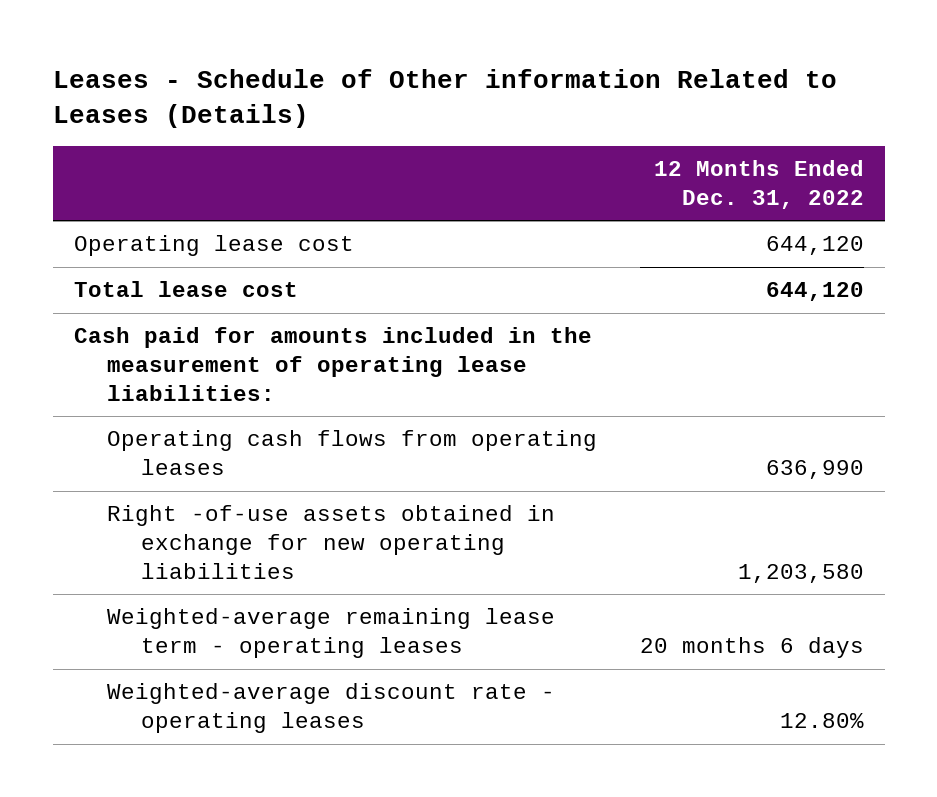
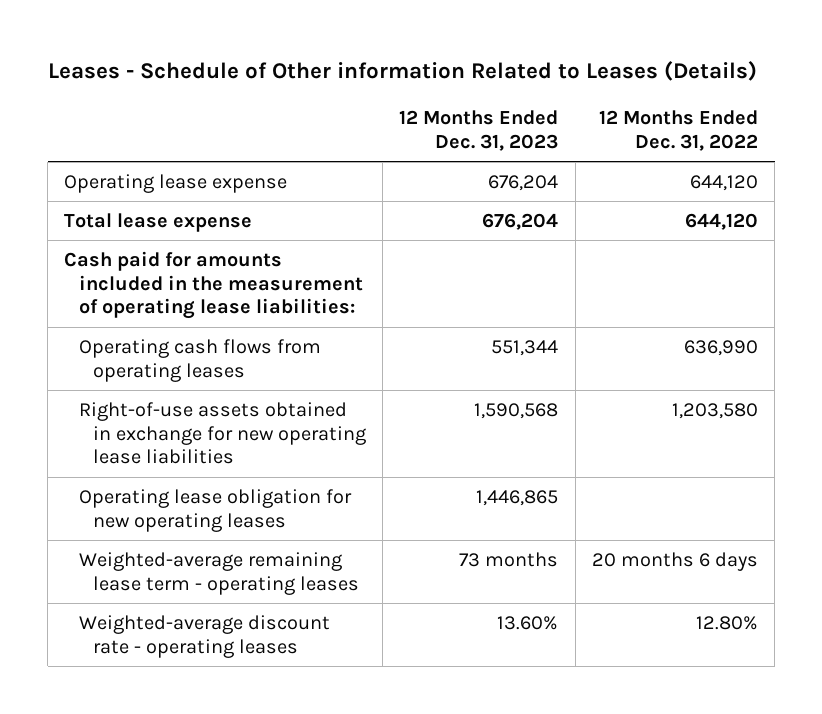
- | 12 Months Ended Dec. 31, 2022
+ | 12 Months Ended Dec. 31, 2023 | 12 Months Ended Dec. 31, 2022
- Operating lease cost | 644,120
- Total lease cost | 644,120
+ Operating lease expense | 676,204 | 644,120
+ Total lease expense | 676,204 | 644,120
- Right -of-use assets obtained in exchange for new operating liabilities | 1,203,580
+ Right-of-use assets obtained in exchange for new operating lease liabilities | 1,590,568 | 1,203,580
+ Operating lease obligation for new operating leases | 1,446,865 |

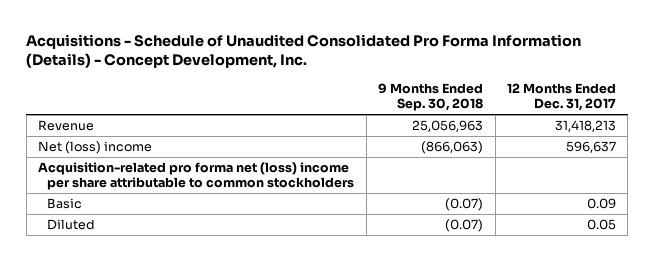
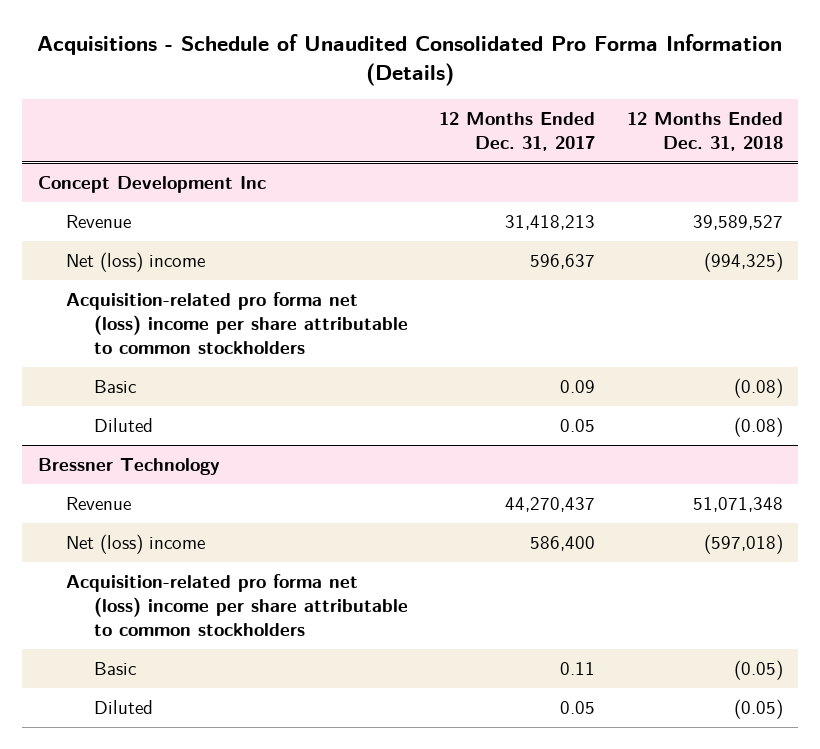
- Acquisitions - Schedule of Unaudited Consolidated Pro Forma Information (Details) - Concept Development, Inc.
+ Acquisitions - Schedule of Unaudited Consolidated Pro Forma Information (Details)
- | 9 Months Ended Sep. 30, 2018 | 12 Months Ended Dec. 31, 2017
+ | 12 Months Ended Dec. 31, 2017 | 12 Months Ended Dec. 31, 2018
+ Concept Development Inc
+ Bressner Technology
+ Revenue | 44,270,437 | 51,071,348
+ Net (loss) income | 586,400 | (597,018)
+ Acquisition-related pro forma net (loss) income per share attributable to common stockholders
+ Basic | 0.11 | (0.05)
+ Diluted | 0.05 | (0.05)

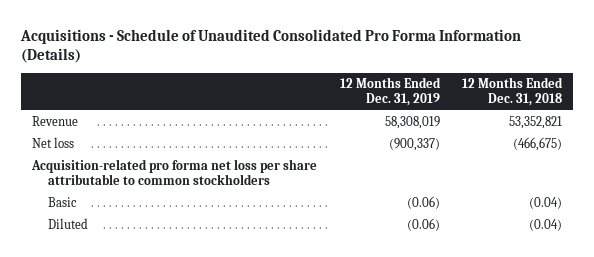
- | 12 Months Ended Dec. 31, 2017 | 12 Months Ended Dec. 31, 2018
+ | 12 Months Ended Dec. 31, 2019 | 12 Months Ended Dec. 31, 2018
- Concept Development Inc
- Revenue | 31,418,213 | 39,589,527
- Net (loss) income | 596,637 | (994,325)
- Acquisition-related pro forma net (loss) income per share attributable to common stockholders
- Basic | 0.09 | (0.08)
- Diluted | 0.05 | (0.08)
- Bressner Technology
- Revenue | 44,270,437 | 51,071,348
- Net (loss) income | 586,400 | (597,018)
- Acquisition-related pro forma net (loss) income per share attributable to common stockholders
- Basic | 0.11 | (0.05)
- Diluted | 0.05 | (0.05)
+ Revenue | 58,308,019 | 53,352,821
+ Net loss | (900,337) | (466,675)
+ Acquisition-related pro forma net loss per share attributable to common stockholders
+ Basic | (0.06) | (0.04)
+ Diluted | (0.06) | (0.04)

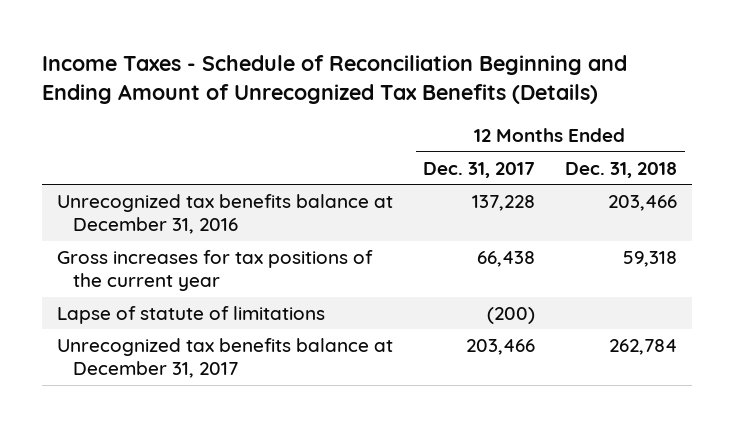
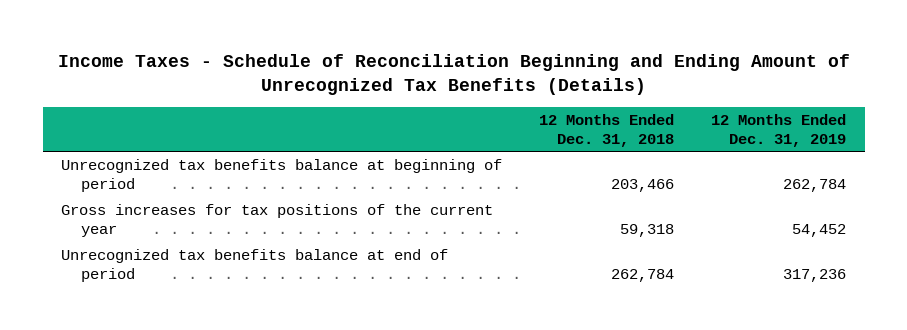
- | 12 Months Ended Dec. 31, 2017 | 12 Months Ended Dec. 31, 2018
+ | 12 Months Ended Dec. 31, 2018 | 12 Months Ended Dec. 31, 2019
- Unrecognized tax benefits balance at December 31, 2016 | 137,228 | 203,466
+ Unrecognized tax benefits balance at beginning of period | 203,466 | 262,784
- Lapse of statute of limitations | (200) |
- Unrecognized tax benefits balance at December 31, 2017 | 203,466 | 262,784
+ Unrecognized tax benefits balance at end of period | 262,784 | 317,236

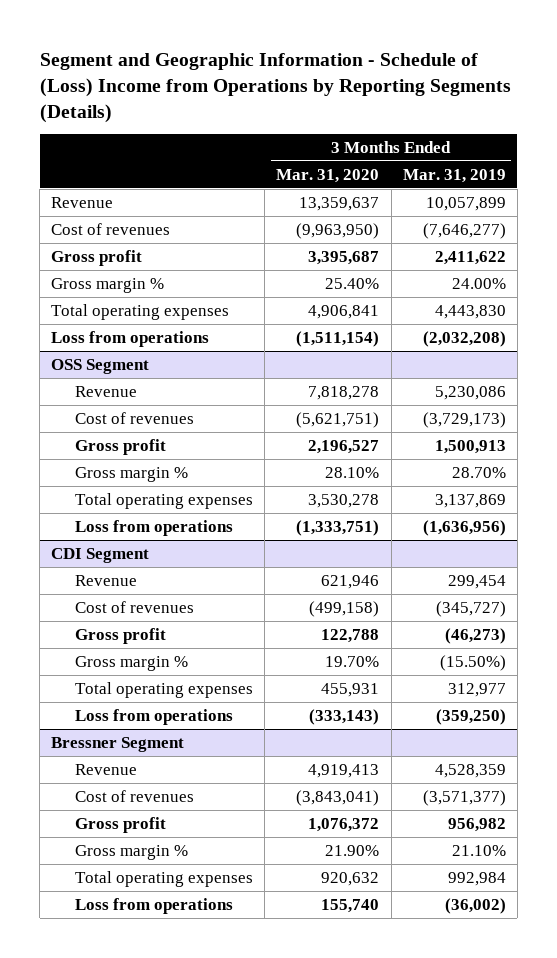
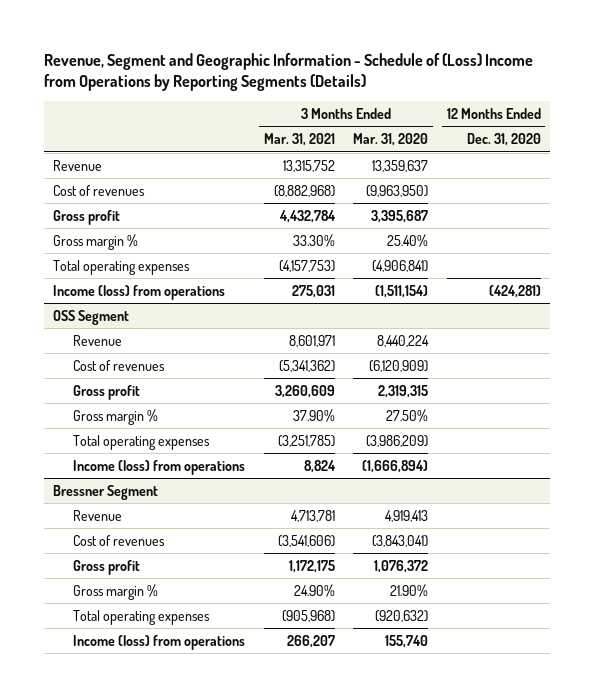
- Segment and Geographic Information - Schedule of (Loss) Income from Operations by Reporting Segments (Details)
+ Revenue, Segment and Geographic Information - Schedule of (Loss) Income from Operations by Reporting Segments (Details)
- | 3 Months Ended Mar. 31, 2020 | 3 Months Ended Mar. 31, 2019
+ | 3 Months Ended Mar. 31, 2021 | 3 Months Ended Mar. 31, 2020 | 12 Months Ended Dec. 31, 2020
- Total operating expenses | 4,906,841 | 4,443,830
- Loss from operations | (1,511,154) | (2,032,208)
+ Total operating expenses | (4,157,753) | (4,906,841) |
+ Income (loss) from operations | 275,031 | (1,511,154) | (424,281)
@ OSS Segment
- Revenue | 7,818,278 | 5,230,086
- Cost of revenues | (5,621,751) | (3,729,173)
- Gross profit | 2,196,527 | 1,500,913
- Gross margin % | 28.10% | 28.70%
- Total operating expenses | 3,530,278 | 3,137,869
- Loss from operations | (1,333,751) | (1,636,956)
- CDI Segment
- Revenue | 621,946 | 299,454
- Cost of revenues | (499,158) | (345,727)
- Gross profit | 122,788 | (46,273)
- Gross margin % | 19.70% | (15.50%)
- Total operating expenses | 455,931 | 312,977
- Loss from operations | (333,143) | (359,250)
@ OSS Segment
+ Revenue | 8,601,971 | 8,440,224 |
+ Cost of revenues | (5,341,362) | (6,120,909) |
+ Gross profit | 3,260,609 | 2,319,315 |
+ Gross margin % | 37.90% | 27.50% |
+ Total operating expenses | (3,251,785) | (3,986,209) |
+ Income (loss) from operations | 8,824 | (1,666,894) |
@ Bressner Segment
- Total operating expenses | 920,632 | 992,984
- Loss from operations | 155,740 | (36,002)
+ Total operating expenses | (905,968) | (920,632) |
+ Income (loss) from operations | 266,207 | 155,740 |

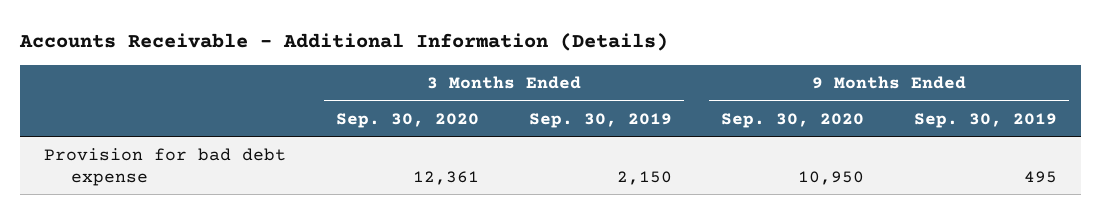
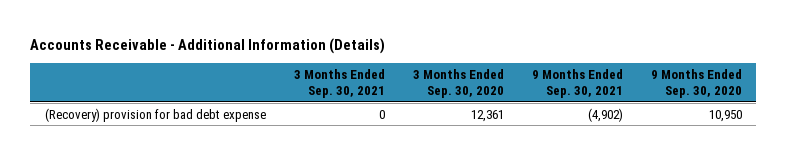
- | 3 Months Ended Sep. 30, 2020 | 3 Months Ended Sep. 30, 2019 | 9 Months Ended Sep. 30, 2020 | 9 Months Ended Sep. 30, 2019
+ | 3 Months Ended Sep. 30, 2021 | 3 Months Ended Sep. 30, 2020 | 9 Months Ended Sep. 30, 2021 | 9 Months Ended Sep. 30, 2020
- Provision for bad debt expense | 12,361 | 2,150 | 10,950 | 495
+ (Recovery) provision for bad debt expense | 0 | 12,361 | (4,902) | 10,950

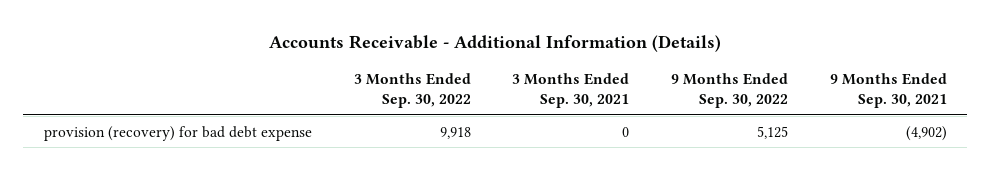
- | 3 Months Ended Sep. 30, 2021 | 3 Months Ended Sep. 30, 2020 | 9 Months Ended Sep. 30, 2021 | 9 Months Ended Sep. 30, 2020
+ | 3 Months Ended Sep. 30, 2022 | 3 Months Ended Sep. 30, 2021 | 9 Months Ended Sep. 30, 2022 | 9 Months Ended Sep. 30, 2021
- (Recovery) provision for bad debt expense | 0 | 12,361 | (4,902) | 10,950
+ provision (recovery) for bad debt expense | 9,918 | 0 | 5,125 | (4,902)

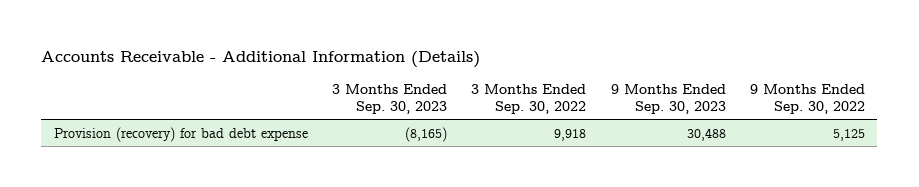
- | 3 Months Ended Sep. 30, 2022 | 3 Months Ended Sep. 30, 2021 | 9 Months Ended Sep. 30, 2022 | 9 Months Ended Sep. 30, 2021
+ | 3 Months Ended Sep. 30, 2023 | 3 Months Ended Sep. 30, 2022 | 9 Months Ended Sep. 30, 2023 | 9 Months Ended Sep. 30, 2022
- provision (recovery) for bad debt expense | 9,918 | 0 | 5,125 | (4,902)
+ Provision (recovery) for bad debt expense | (8,165) | 9,918 | 30,488 | 5,125

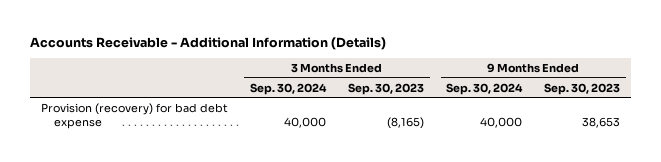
- | 3 Months Ended Sep. 30, 2023 | 3 Months Ended Sep. 30, 2022 | 9 Months Ended Sep. 30, 2023 | 9 Months Ended Sep. 30, 2022
+ | 3 Months Ended Sep. 30, 2024 | 3 Months Ended Sep. 30, 2023 | 9 Months Ended Sep. 30, 2024 | 9 Months Ended Sep. 30, 2023
- Provision (recovery) for bad debt expense | (8,165) | 9,918 | 30,488 | 5,125
+ Provision (recovery) for bad debt expense | 40,000 | (8,165) | 40,000 | 38,653

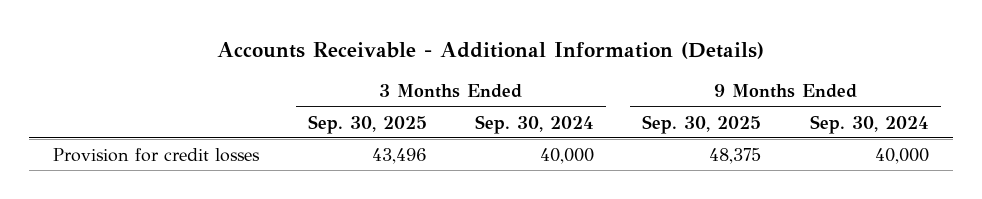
- | 3 Months Ended Sep. 30, 2024 | 3 Months Ended Sep. 30, 2023 | 9 Months Ended Sep. 30, 2024 | 9 Months Ended Sep. 30, 2023
+ | 3 Months Ended Sep. 30, 2025 | 3 Months Ended Sep. 30, 2024 | 9 Months Ended Sep. 30, 2025 | 9 Months Ended Sep. 30, 2024
- Provision (recovery) for bad debt expense | 40,000 | (8,165) | 40,000 | 38,653
+ Provision for credit losses | 43,496 | 40,000 | 48,375 | 40,000

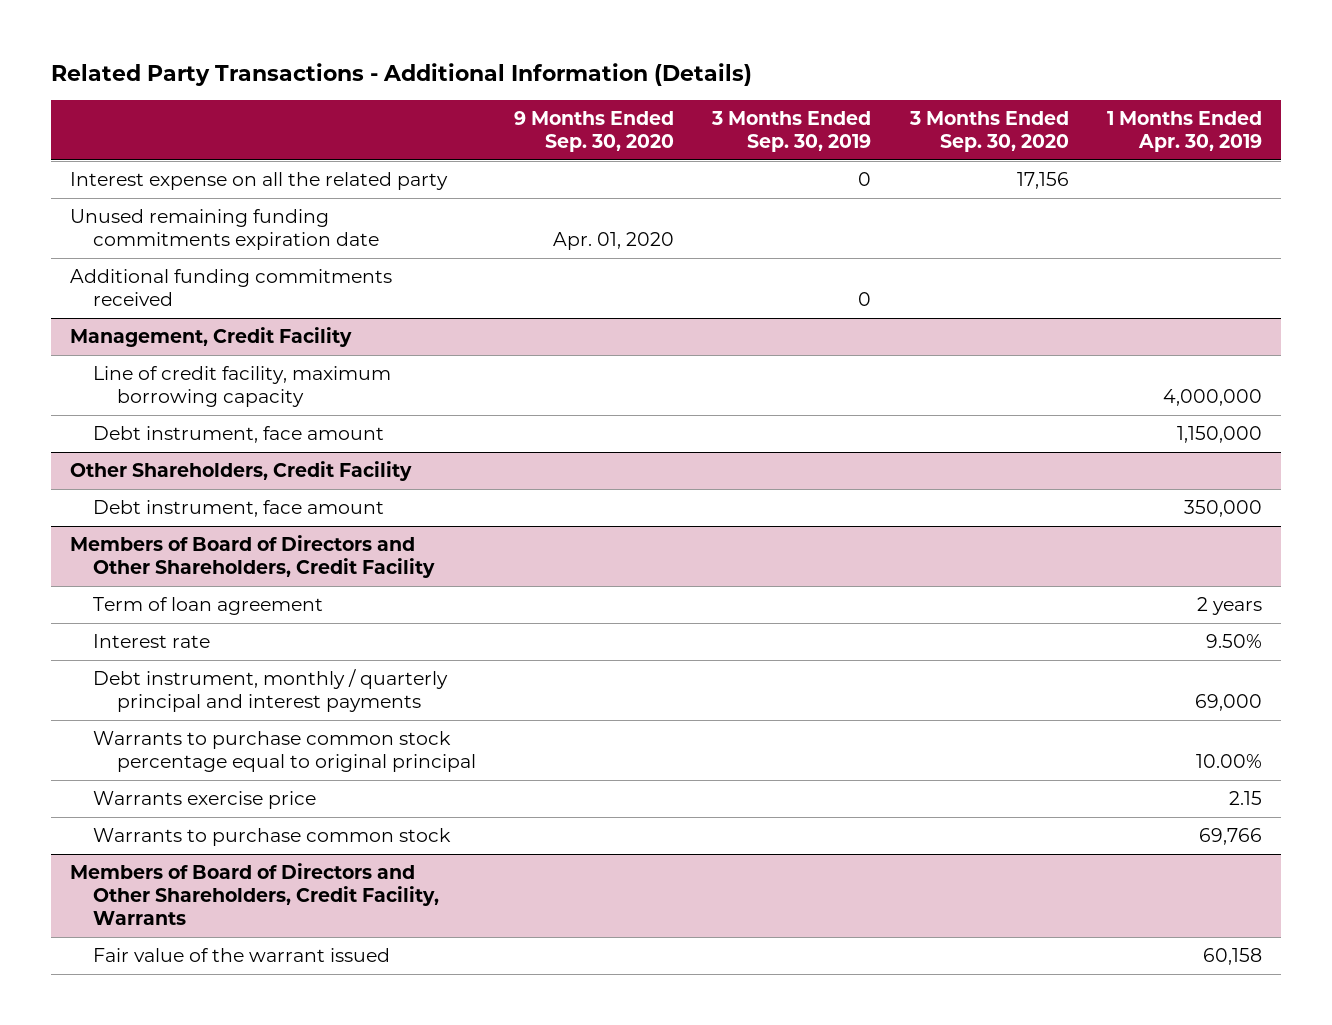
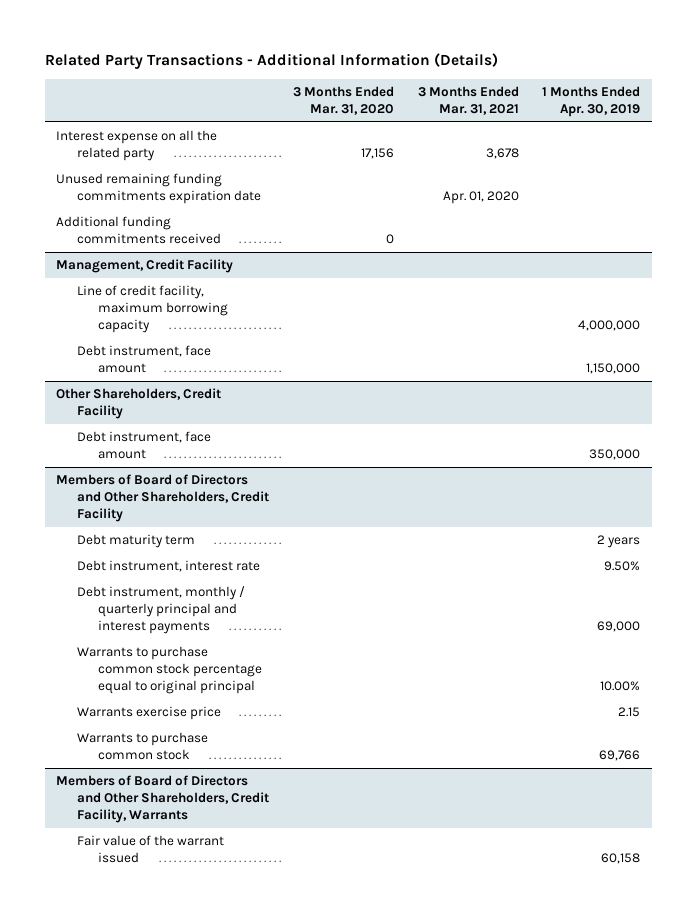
- | 9 Months Ended Sep. 30, 2020 | 3 Months Ended Sep. 30, 2019 | 3 Months Ended Sep. 30, 2020 | 1 Months Ended Apr. 30, 2019
+ | 3 Months Ended Mar. 31, 2020 | 3 Months Ended Mar. 31, 2021 | 1 Months Ended Apr. 30, 2019
@ Members of Board of Directors and Other Shareholders, Credit Facility
- Term of loan agreement | | | | 2 years
- Interest rate | | | | 9.50%
+ Debt maturity term | | | 2 years
+ Debt instrument, interest rate | | | 9.50%

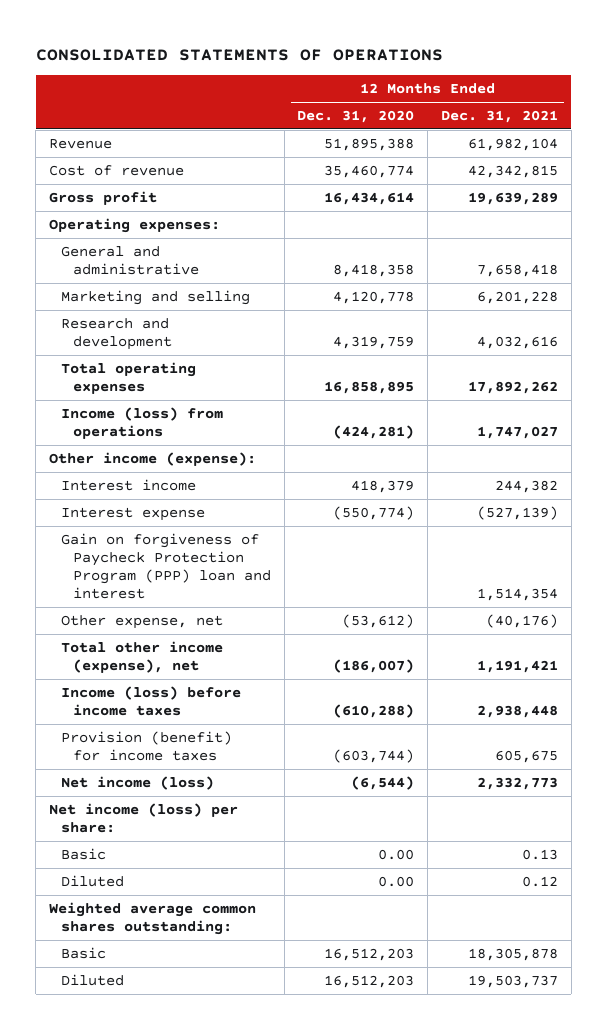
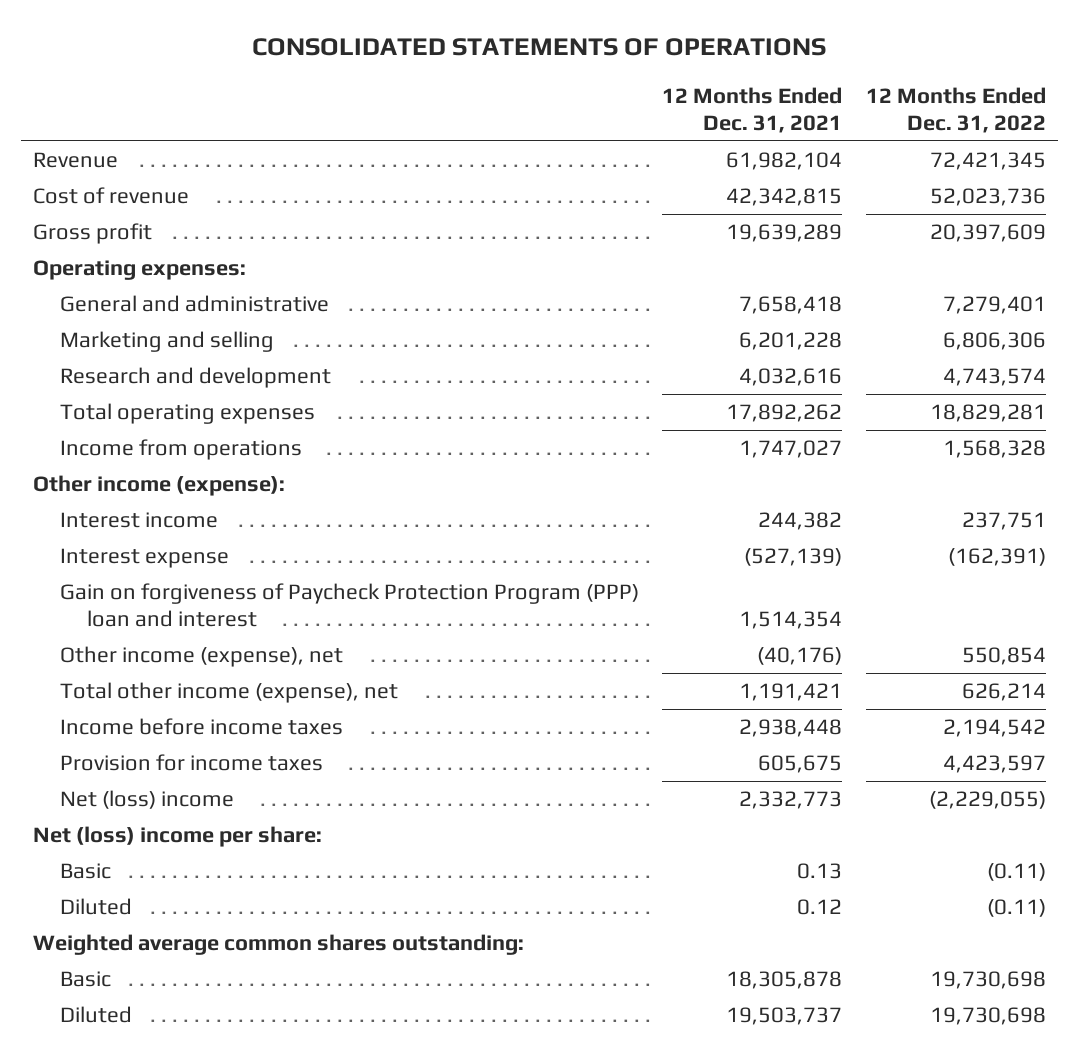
- | 12 Months Ended Dec. 31, 2020 | 12 Months Ended Dec. 31, 2021
+ | 12 Months Ended Dec. 31, 2021 | 12 Months Ended Dec. 31, 2022
- Income (loss) from operations | (424,281) | 1,747,027
+ Income from operations | 1,747,027 | 1,568,328
- Other expense, net | (53,612) | (40,176)
+ Other income (expense), net | (40,176) | 550,854
- Income (loss) before income taxes | (610,288) | 2,938,448
- Provision (benefit) for income taxes | (603,744) | 605,675
- Net income (loss) | (6,544) | 2,332,773
- Net income (loss) per share:
+ Income before income taxes | 2,938,448 | 2,194,542
+ Provision for income taxes | 605,675 | 4,423,597
+ Net (loss) income | 2,332,773 | (2,229,055)
+ Net (loss) income per share:

